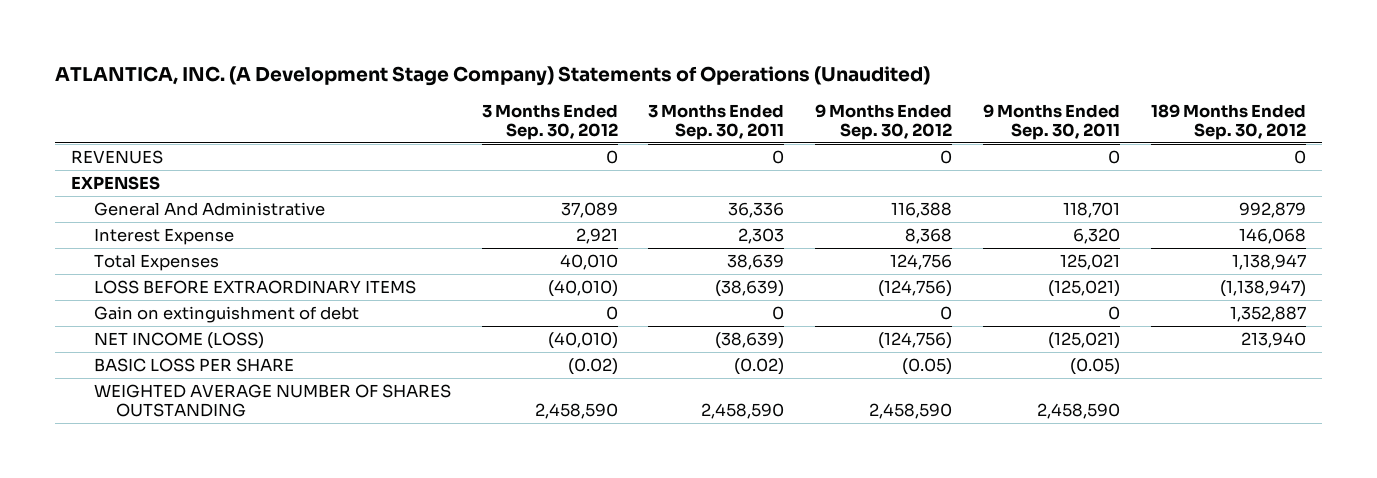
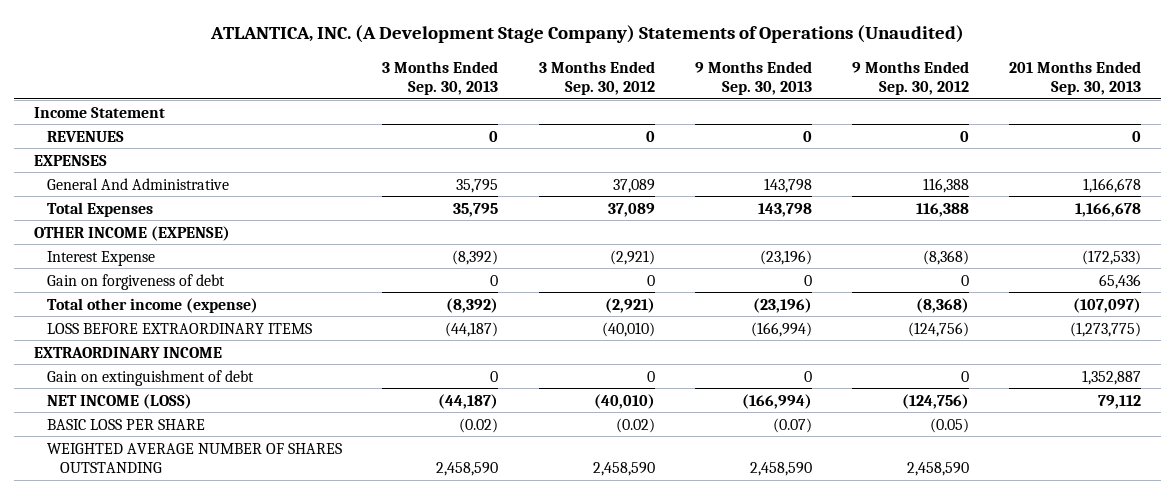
- | 3 Months Ended Sep. 30, 2012 | 3 Months Ended Sep. 30, 2011 | 9 Months Ended Sep. 30, 2012 | 9 Months Ended Sep. 30, 2011 | 189 Months Ended Sep. 30, 2012
+ | 3 Months Ended Sep. 30, 2013 | 3 Months Ended Sep. 30, 2012 | 9 Months Ended Sep. 30, 2013 | 9 Months Ended Sep. 30, 2012 | 201 Months Ended Sep. 30, 2013
+ Income Statement
- Interest Expense | 2,921 | 2,303 | 8,368 | 6,320 | 146,068
- Total Expenses | 40,010 | 38,639 | 124,756 | 125,021 | 1,138,947
+ Total Expenses | 35,795 | 37,089 | 143,798 | 116,388 | 1,166,678
+ OTHER INCOME (EXPENSE)
+ Interest Expense | (8,392) | (2,921) | (23,196) | (8,368) | (172,533)
+ Gain on forgiveness of debt | 0 | 0 | 0 | 0 | 65,436
+ Total other income (expense) | (8,392) | (2,921) | (23,196) | (8,368) | (107,097)
+ EXTRAORDINARY INCOME

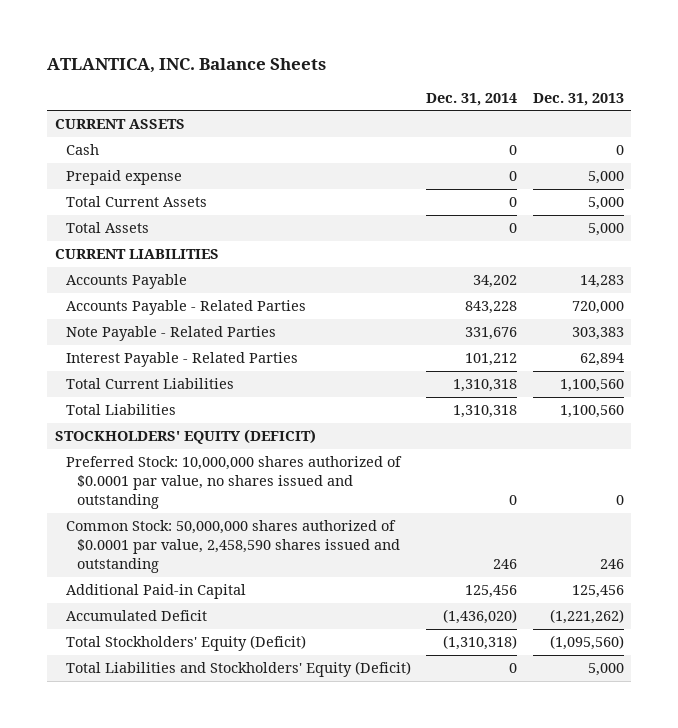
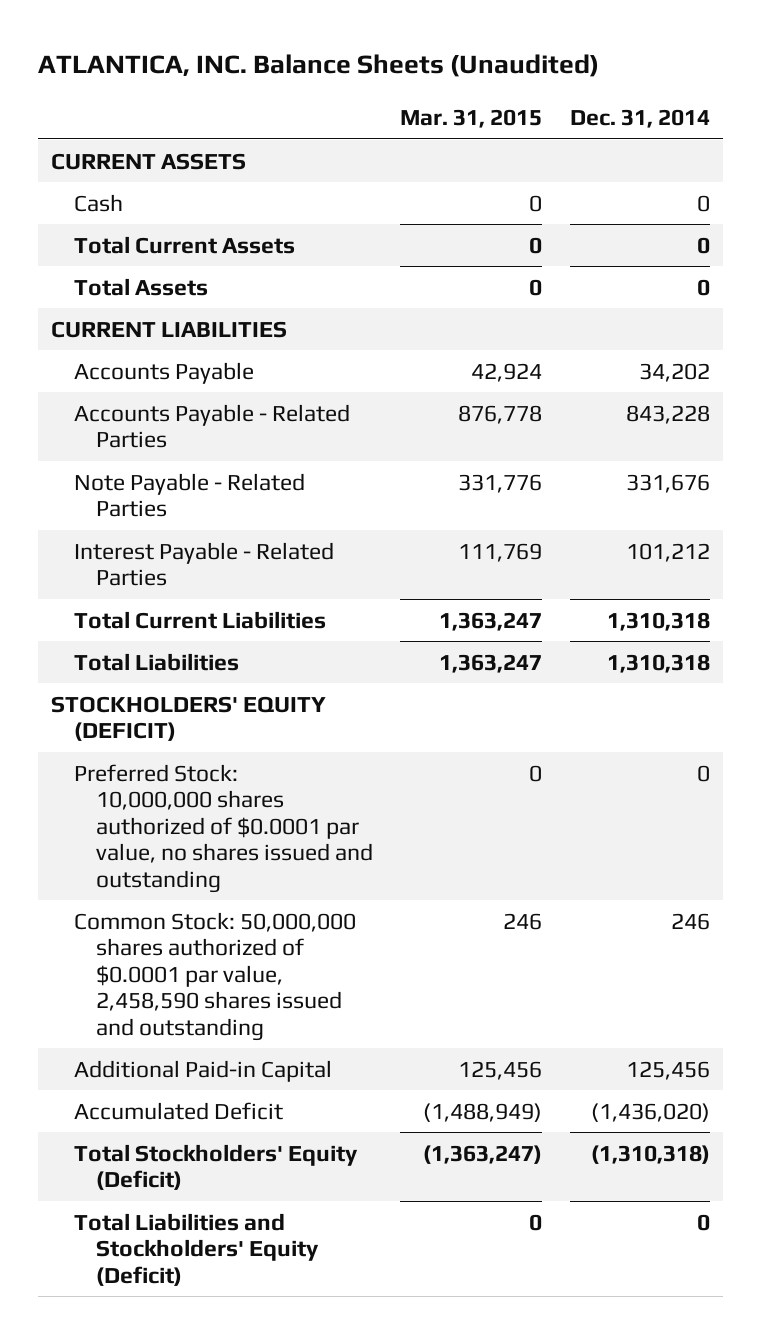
- ATLANTICA, INC. Balance Sheets
+ ATLANTICA, INC. Balance Sheets (Unaudited)
- | Dec. 31, 2014 | Dec. 31, 2013
+ | Mar. 31, 2015 | Dec. 31, 2014
- Prepaid expense | 0 | 5,000

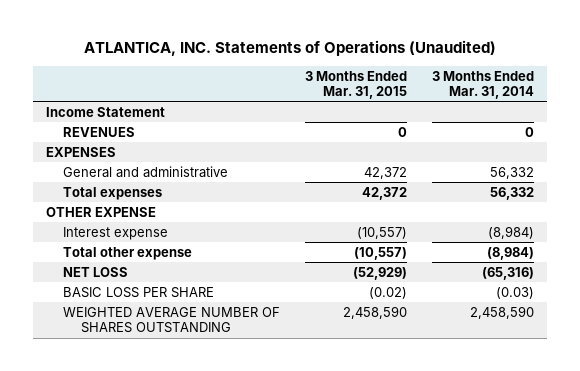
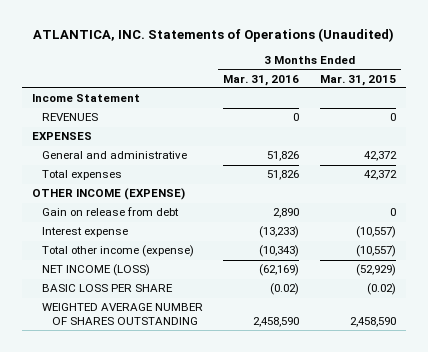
- | 3 Months Ended Mar. 31, 2015 | 3 Months Ended Mar. 31, 2014
+ | 3 Months Ended Mar. 31, 2016 | 3 Months Ended Mar. 31, 2015
- OTHER EXPENSE
+ OTHER INCOME (EXPENSE)
+ Gain on release from debt | 2,890 | 0
- Total other expense | (10,557) | (8,984)
- NET LOSS | (52,929) | (65,316)
+ Total other income (expense) | (10,343) | (10,557)
+ NET INCOME (LOSS) | (62,169) | (52,929)

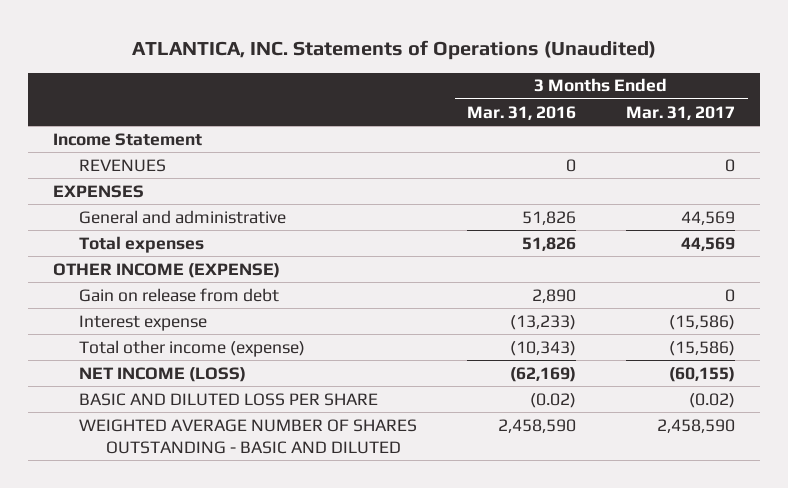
- | 3 Months Ended Mar. 31, 2016 | 3 Months Ended Mar. 31, 2015
+ | 3 Months Ended Mar. 31, 2016 | 3 Months Ended Mar. 31, 2017
- BASIC LOSS PER SHARE | (0.02) | (0.02)
- WEIGHTED AVERAGE NUMBER OF SHARES OUTSTANDING | 2,458,590 | 2,458,590
+ BASIC AND DILUTED LOSS PER SHARE | (0.02) | (0.02)
+ WEIGHTED AVERAGE NUMBER OF SHARES OUTSTANDING - BASIC AND DILUTED | 2,458,590 | 2,458,590

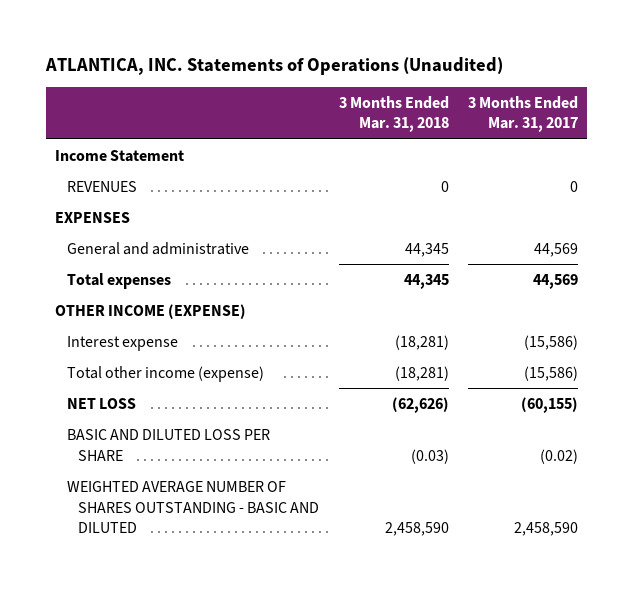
- | 3 Months Ended Mar. 31, 2016 | 3 Months Ended Mar. 31, 2017
+ | 3 Months Ended Mar. 31, 2018 | 3 Months Ended Mar. 31, 2017
- Gain on release from debt | 2,890 | 0
- NET INCOME (LOSS) | (62,169) | (60,155)
+ NET LOSS | (62,626) | (60,155)

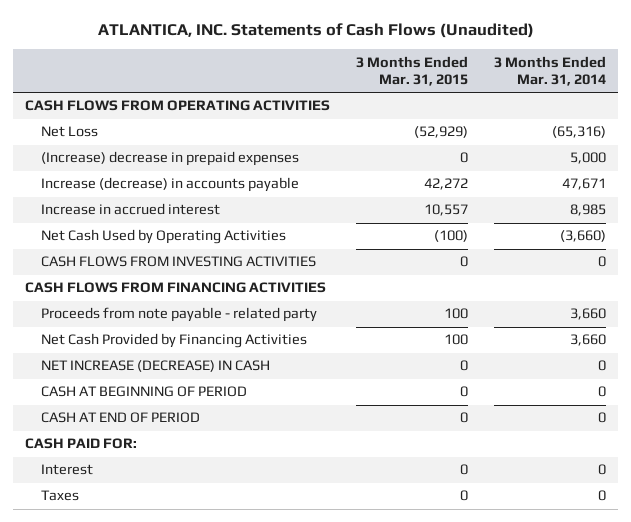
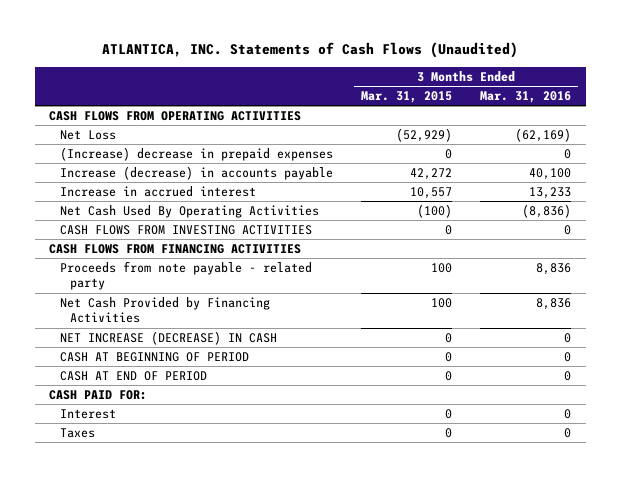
- | 3 Months Ended Mar. 31, 2015 | 3 Months Ended Mar. 31, 2014
+ | 3 Months Ended Mar. 31, 2015 | 3 Months Ended Mar. 31, 2016
- Net Cash Used by Operating Activities | (100) | (3,660)
+ Net Cash Used By Operating Activities | (100) | (8,836)

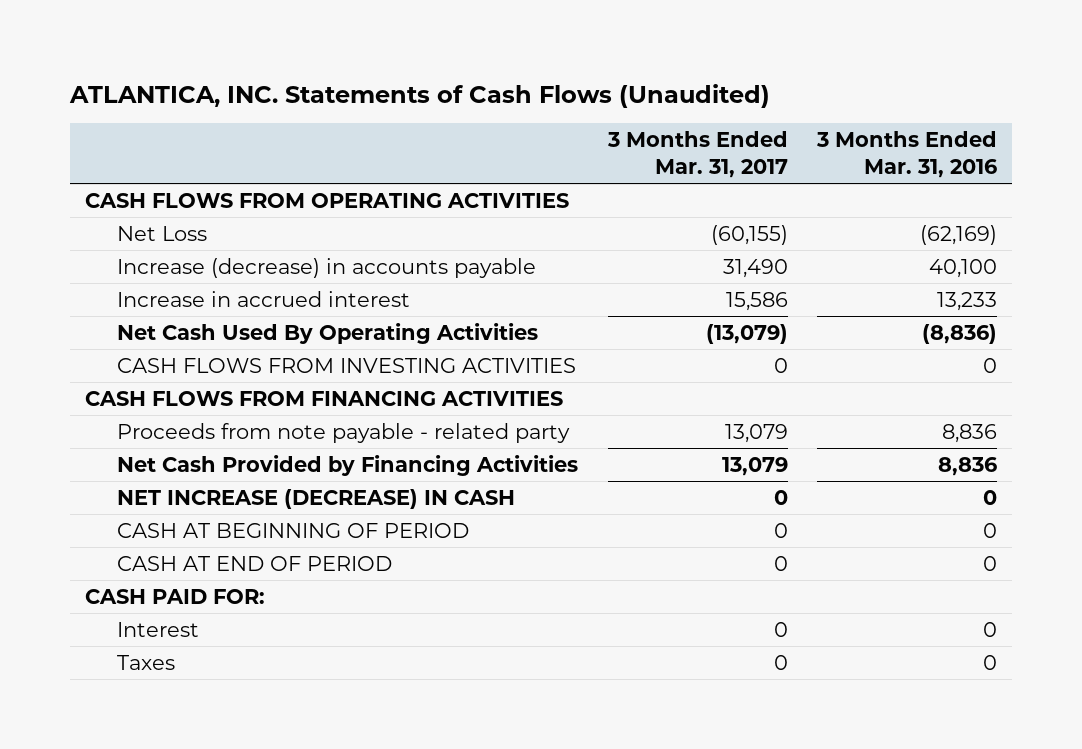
- | 3 Months Ended Mar. 31, 2015 | 3 Months Ended Mar. 31, 2016
+ | 3 Months Ended Mar. 31, 2017 | 3 Months Ended Mar. 31, 2016
- (Increase) decrease in prepaid expenses | 0 | 0

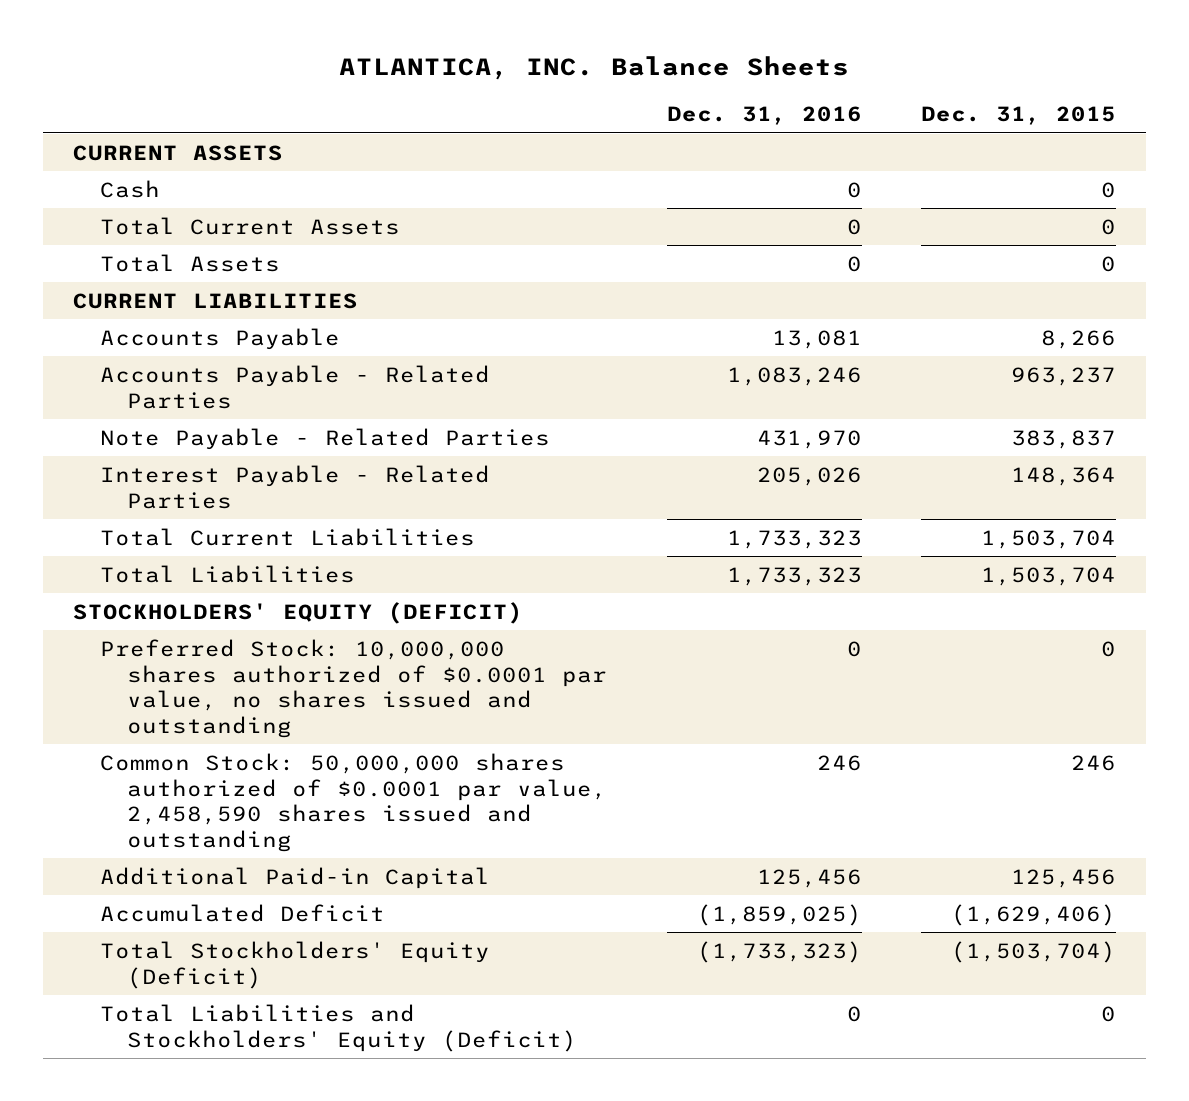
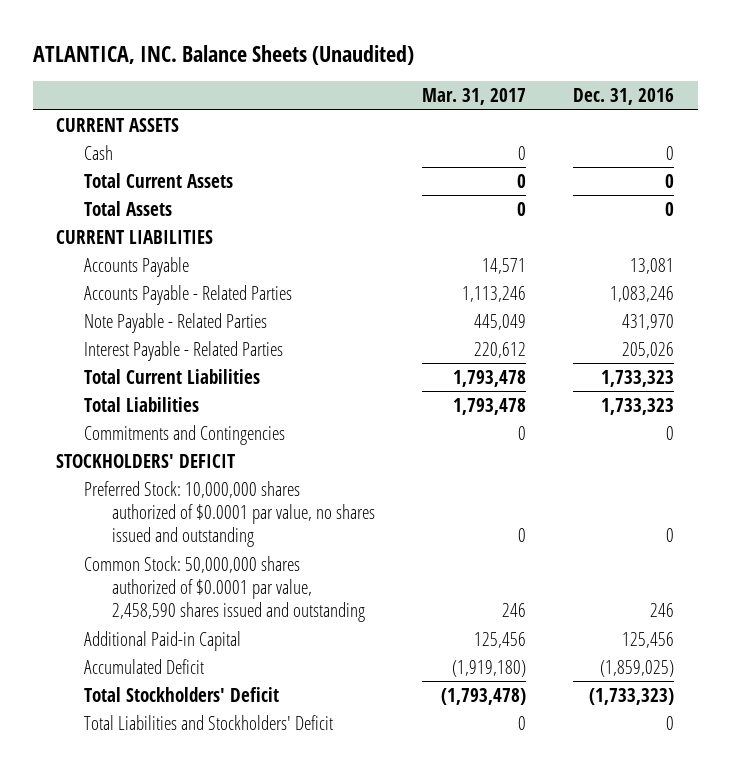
- ATLANTICA, INC. Balance Sheets
+ ATLANTICA, INC. Balance Sheets (Unaudited)
- | Dec. 31, 2016 | Dec. 31, 2015
+ | Mar. 31, 2017 | Dec. 31, 2016
- STOCKHOLDERS' EQUITY (DEFICIT)
+ Commitments and Contingencies | 0 | 0
+ STOCKHOLDERS' DEFICIT
- Total Stockholders' Equity (Deficit) | (1,733,323) | (1,503,704)
- Total Liabilities and Stockholders' Equity (Deficit) | 0 | 0
+ Total Stockholders' Deficit | (1,793,478) | (1,733,323)
+ Total Liabilities and Stockholders' Deficit | 0 | 0

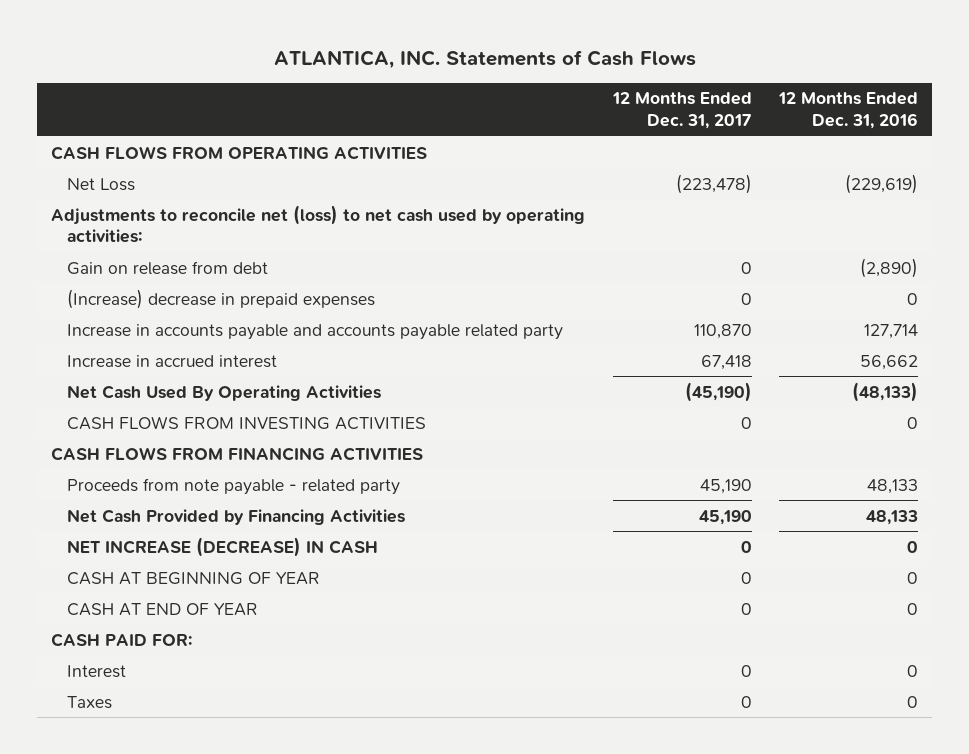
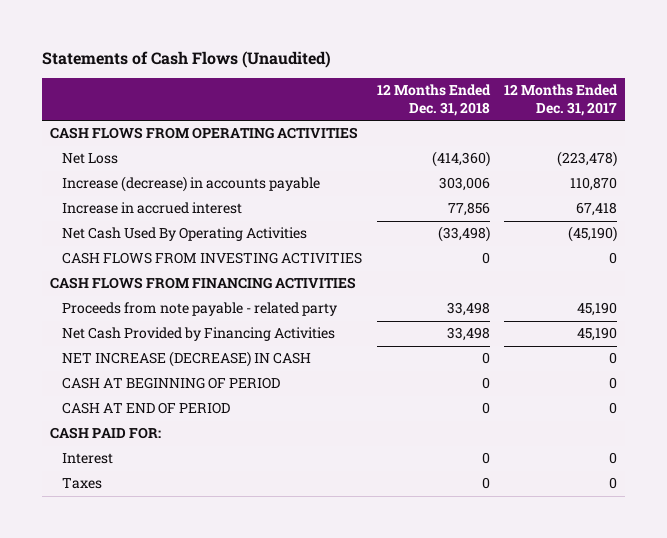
- ATLANTICA, INC. Statements of Cash Flows
+ Statements of Cash Flows (Unaudited)
- | 12 Months Ended Dec. 31, 2017 | 12 Months Ended Dec. 31, 2016
+ | 12 Months Ended Dec. 31, 2018 | 12 Months Ended Dec. 31, 2017
- Adjustments to reconcile net (loss) to net cash used by operating activities:
- Gain on release from debt | 0 | (2,890)
- (Increase) decrease in prepaid expenses | 0 | 0
- Increase in accounts payable and accounts payable related party | 110,870 | 127,714
+ Increase (decrease) in accounts payable | 303,006 | 110,870
- CASH AT BEGINNING OF YEAR | 0 | 0
- CASH AT END OF YEAR | 0 | 0
+ CASH AT BEGINNING OF PERIOD | 0 | 0
+ CASH AT END OF PERIOD | 0 | 0

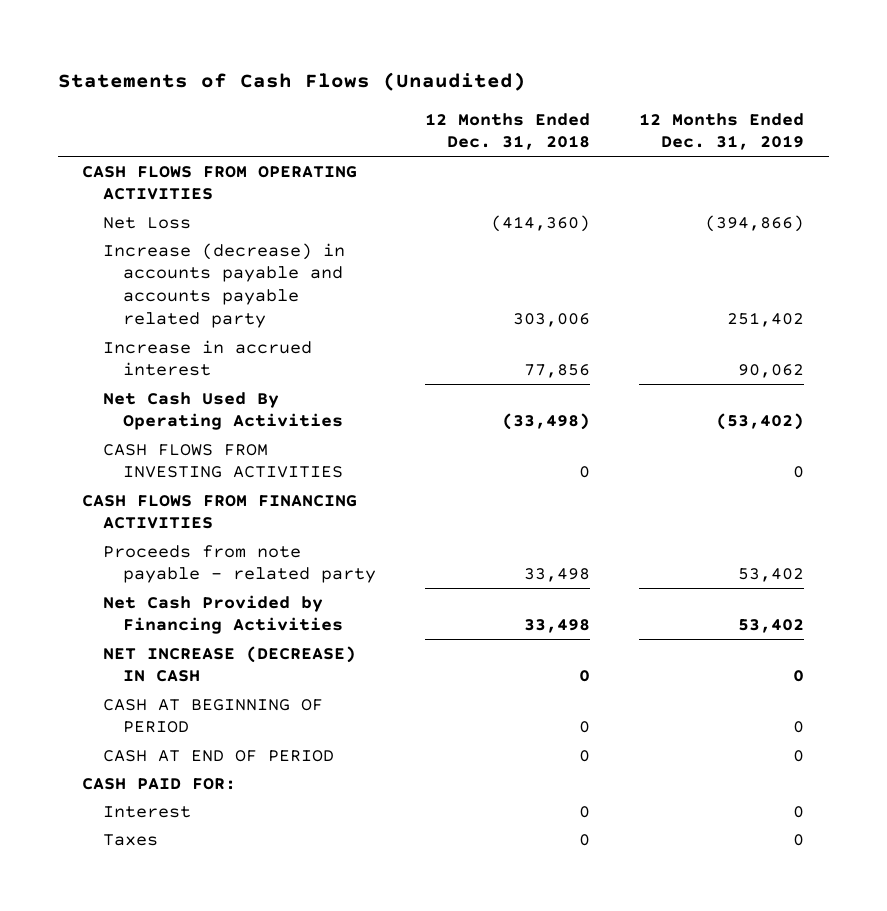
- | 12 Months Ended Dec. 31, 2018 | 12 Months Ended Dec. 31, 2017
+ | 12 Months Ended Dec. 31, 2018 | 12 Months Ended Dec. 31, 2019
- Increase (decrease) in accounts payable | 303,006 | 110,870
+ Increase (decrease) in accounts payable and accounts payable related party | 303,006 | 251,402

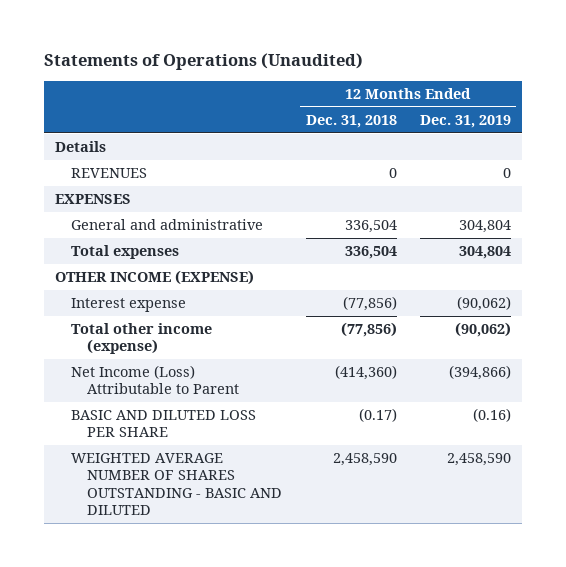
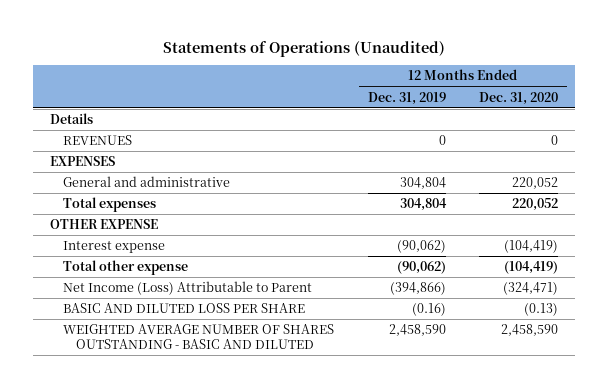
- | 12 Months Ended Dec. 31, 2018 | 12 Months Ended Dec. 31, 2019
+ | 12 Months Ended Dec. 31, 2019 | 12 Months Ended Dec. 31, 2020
- OTHER INCOME (EXPENSE)
+ OTHER EXPENSE
- Total other income (expense) | (77,856) | (90,062)
+ Total other expense | (90,062) | (104,419)

